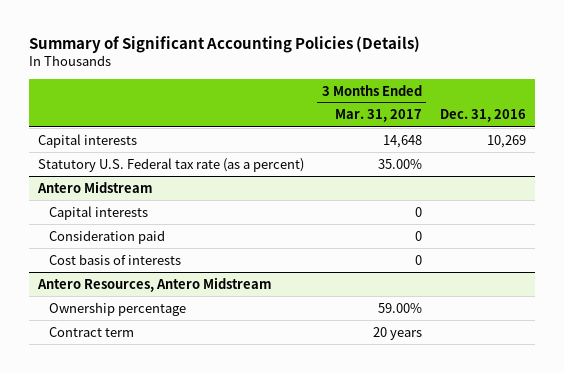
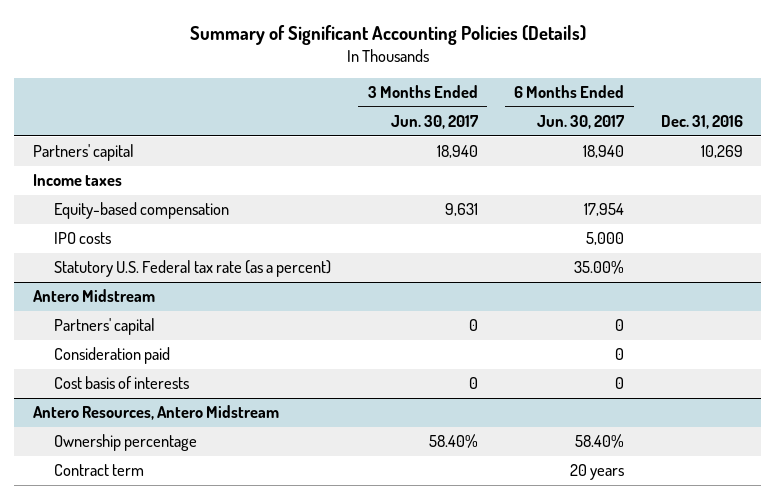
- | 3 Months Ended Mar. 31, 2017 | Dec. 31, 2016
+ | 3 Months Ended Jun. 30, 2017 | 6 Months Ended Jun. 30, 2017 | Dec. 31, 2016
- Capital interests | 14,648 | 10,269
+ Partners' capital | 18,940 | 18,940 | 10,269
+ Income taxes
+ Equity-based compensation | 9,631 | 17,954 |
+ IPO costs | | 5,000 |
@ Antero Midstream
- Capital interests | 0 |
+ Partners' capital | 0 | 0 |

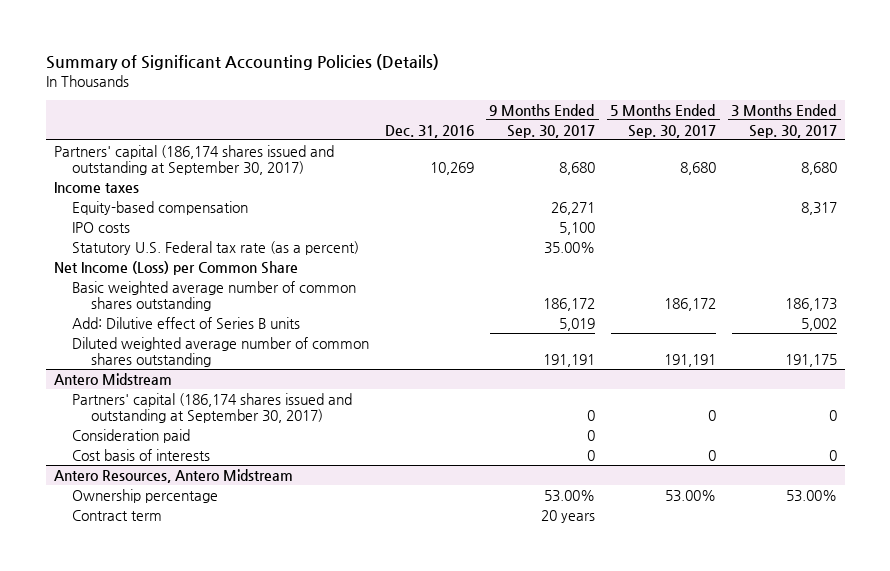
- | 3 Months Ended Jun. 30, 2017 | 6 Months Ended Jun. 30, 2017 | Dec. 31, 2016
+ | Dec. 31, 2016 | 9 Months Ended Sep. 30, 2017 | 5 Months Ended Sep. 30, 2017 | 3 Months Ended Sep. 30, 2017
- Partners' capital | 18,940 | 18,940 | 10,269
+ Partners' capital (186,174 shares issued and outstanding at September 30, 2017) | 10,269 | 8,680 | 8,680 | 8,680
+ Net Income (Loss) per Common Share
+ Basic weighted average number of common shares outstanding | | 186,172 | 186,172 | 186,173
+ Add: Dilutive effect of Series B units | | 5,019 | | 5,002
+ Diluted weighted average number of common shares outstanding | | 191,191 | 191,191 | 191,175
@ Antero Midstream
- Partners' capital | 0 | 0 |
+ Partners' capital (186,174 shares issued and outstanding at September 30, 2017) | | 0 | 0 | 0

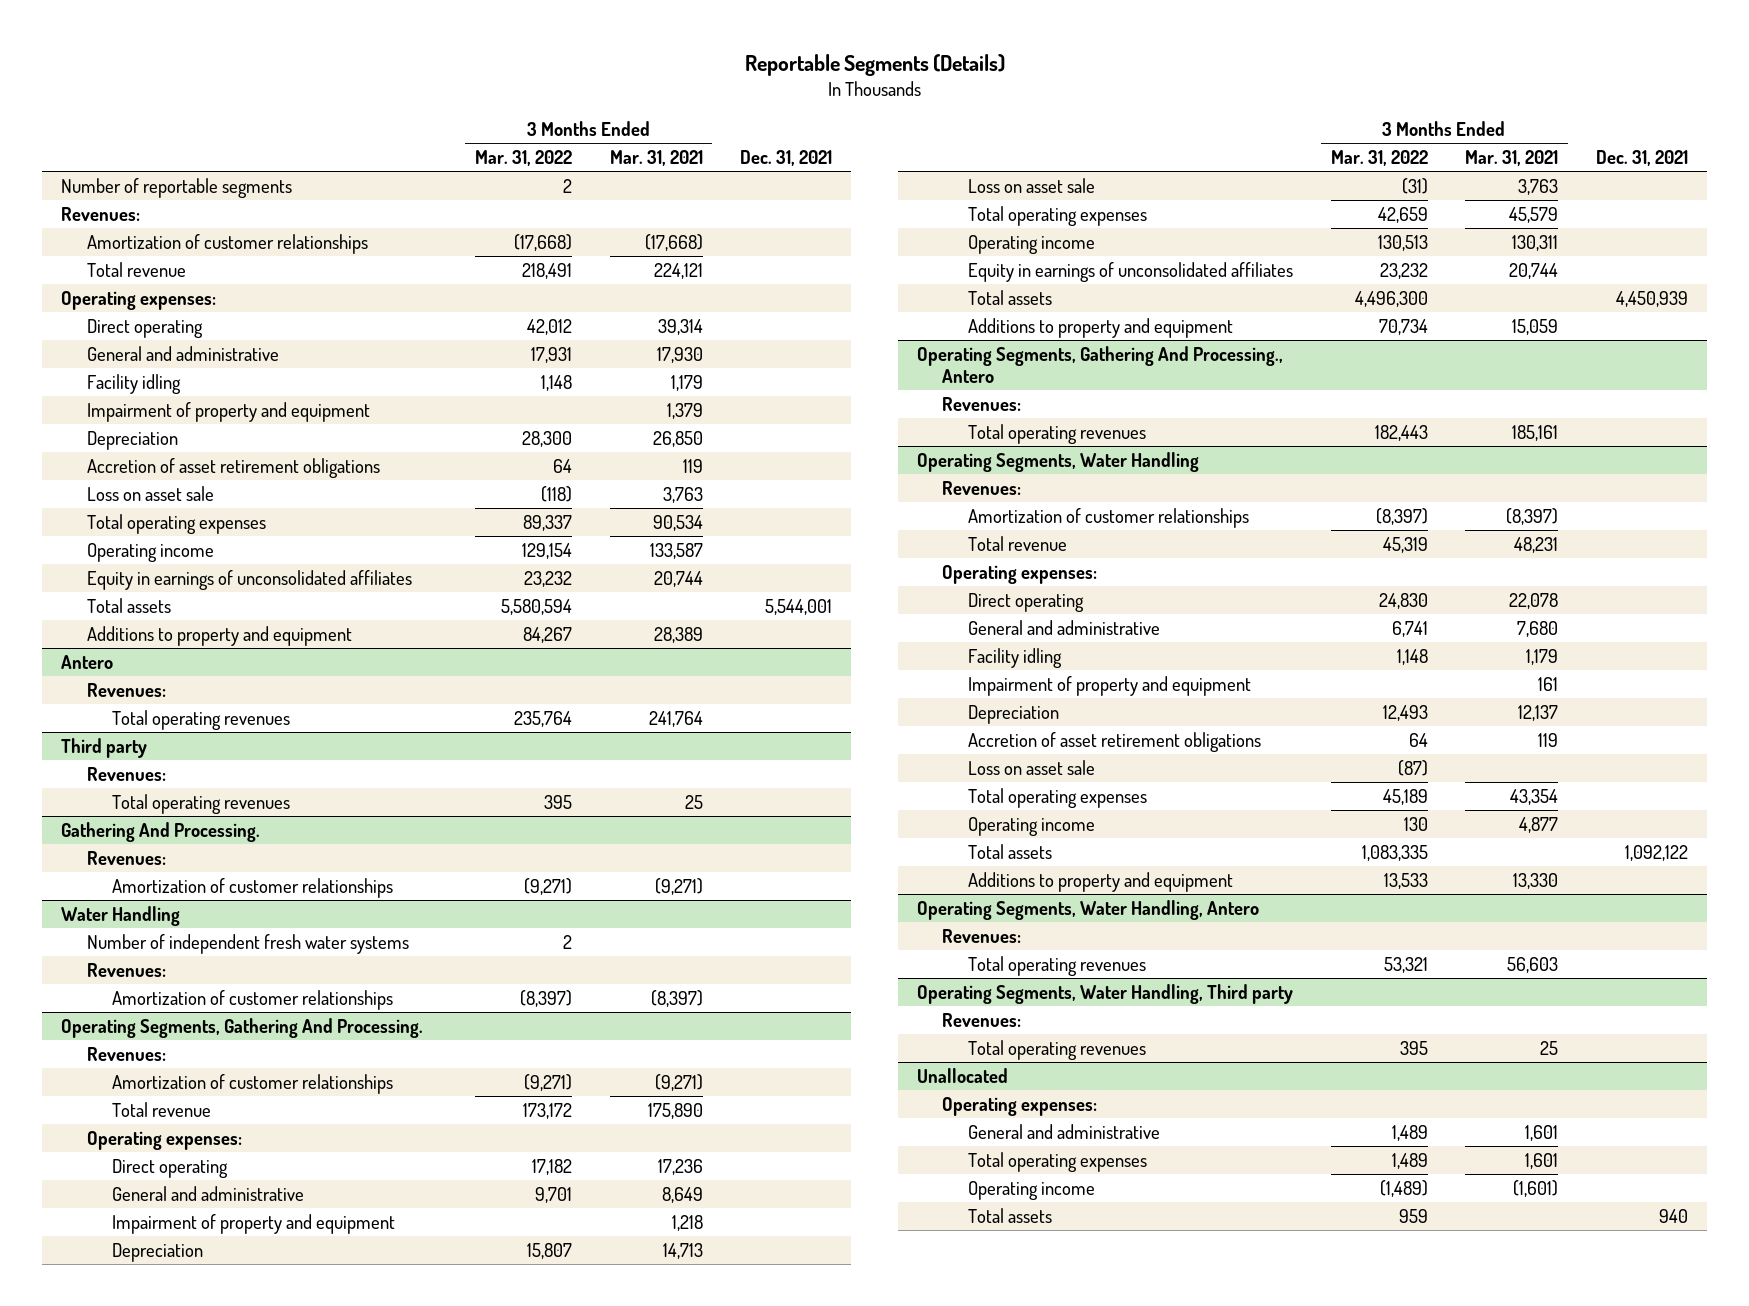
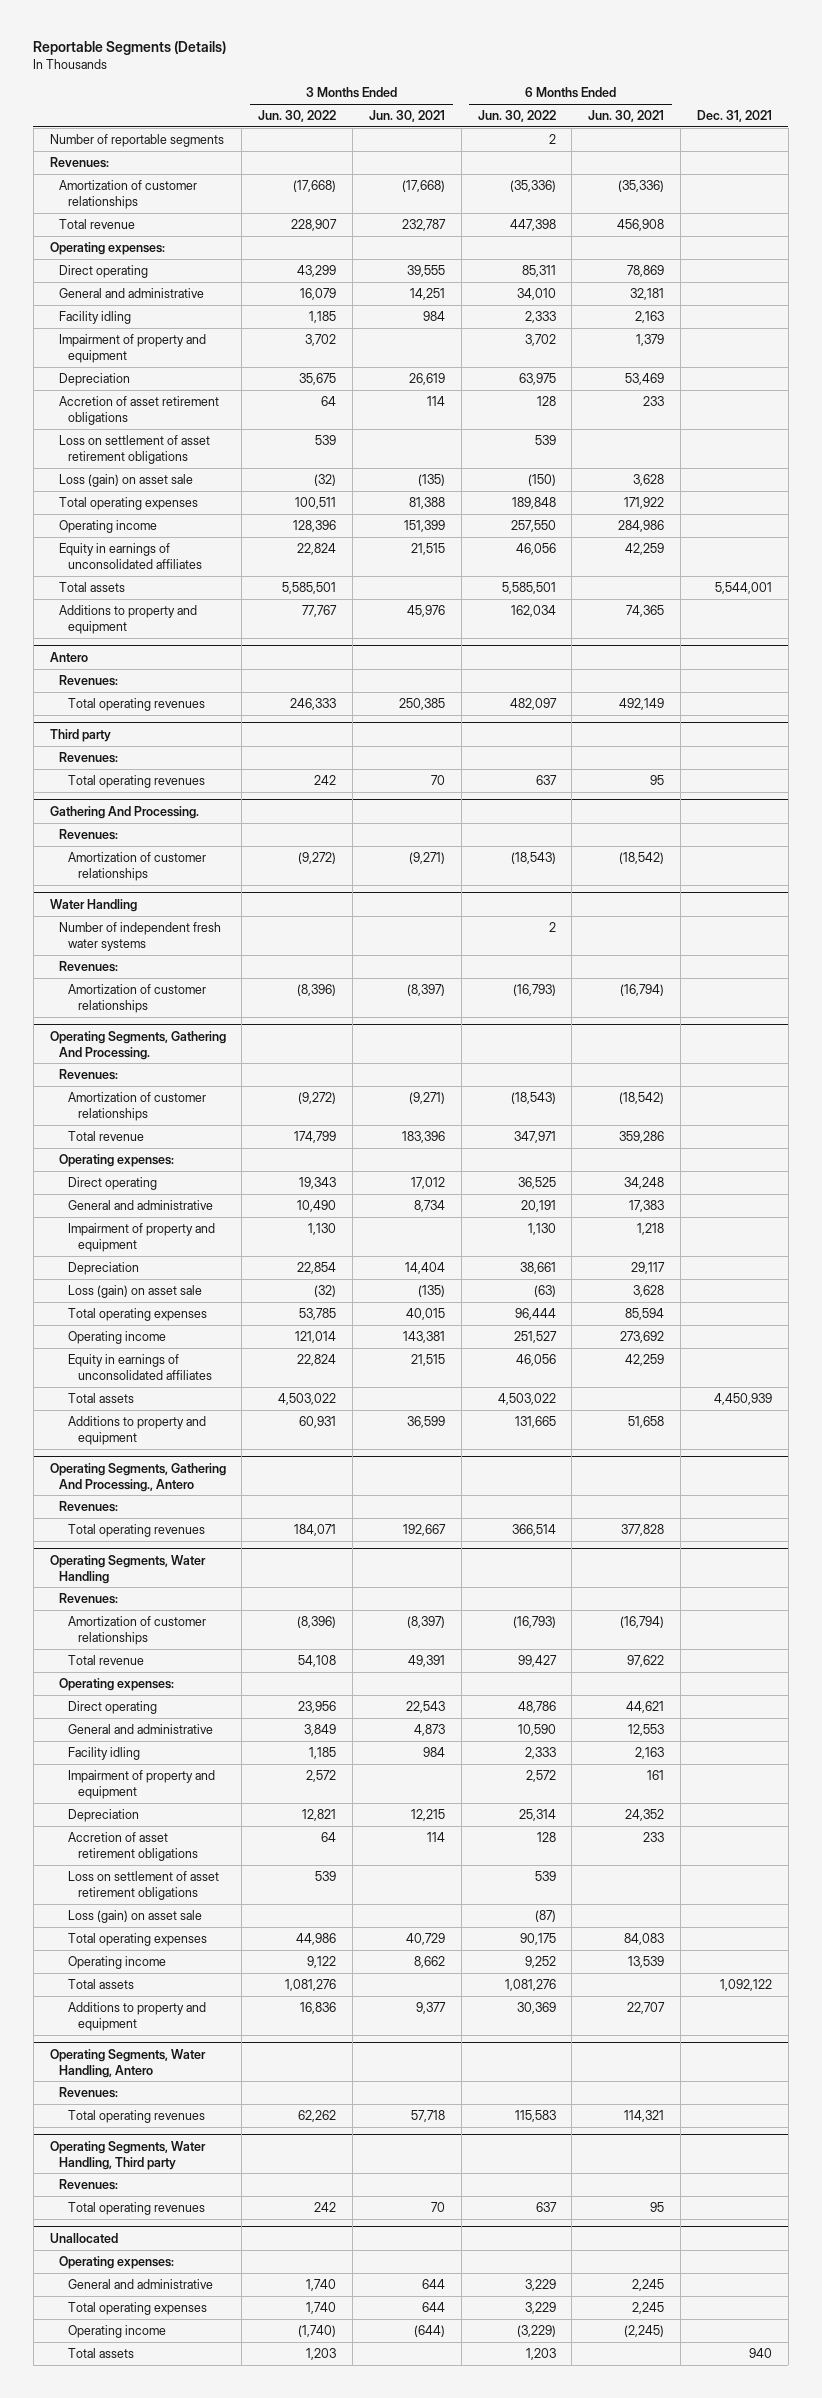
- | 3 Months Ended Mar. 31, 2022 | 3 Months Ended Mar. 31, 2021 | Dec. 31, 2021
+ | 3 Months Ended Jun. 30, 2022 | 3 Months Ended Jun. 30, 2021 | 6 Months Ended Jun. 30, 2022 | 6 Months Ended Jun. 30, 2021 | Dec. 31, 2021
- Loss on asset sale | (118) | 3,763 |
+ Loss on settlement of asset retirement obligations | 539 | | 539 | |
+ Loss (gain) on asset sale | (32) | (135) | (150) | 3,628 |
@ Operating Segments, Gathering And Processing.
- Loss on asset sale | (31) | 3,763 |
+ Loss (gain) on asset sale | (32) | (135) | (63) | 3,628 |
@ Operating Segments, Water Handling
- Loss on asset sale | (87) | |
+ Loss on settlement of asset retirement obligations | 539 | | 539 | |
+ Loss (gain) on asset sale | | | (87) | |

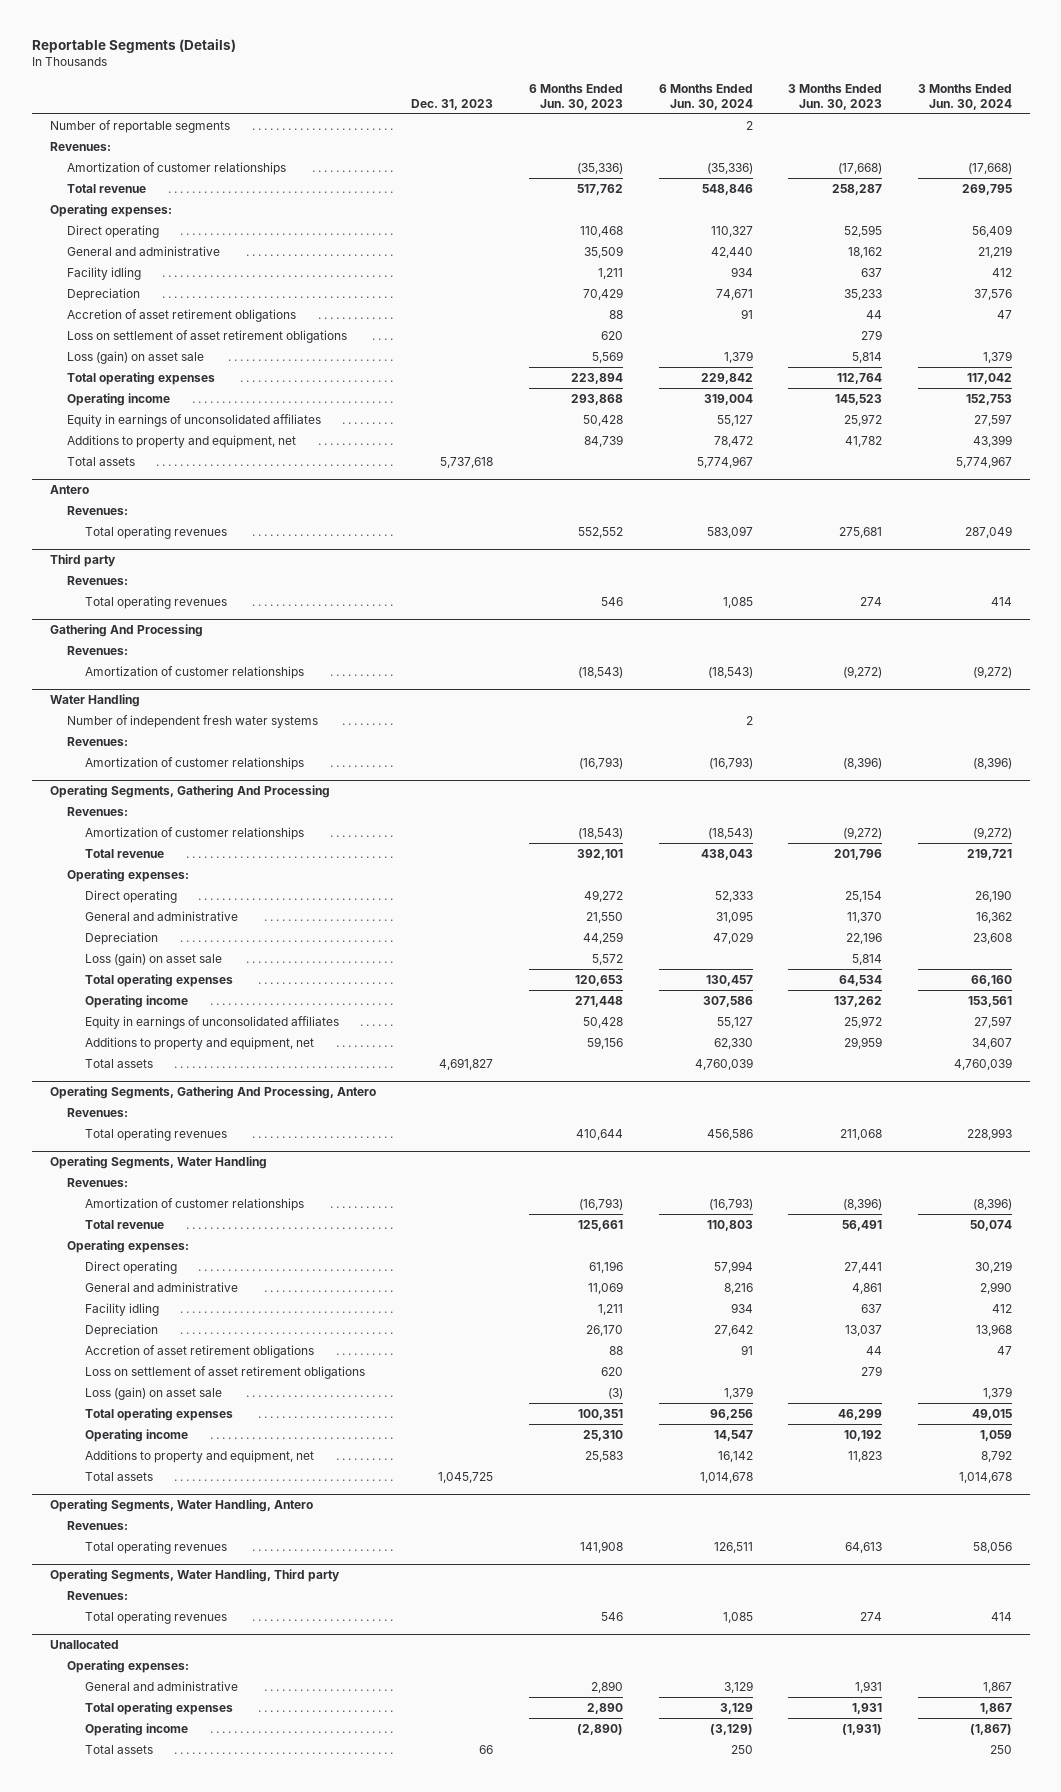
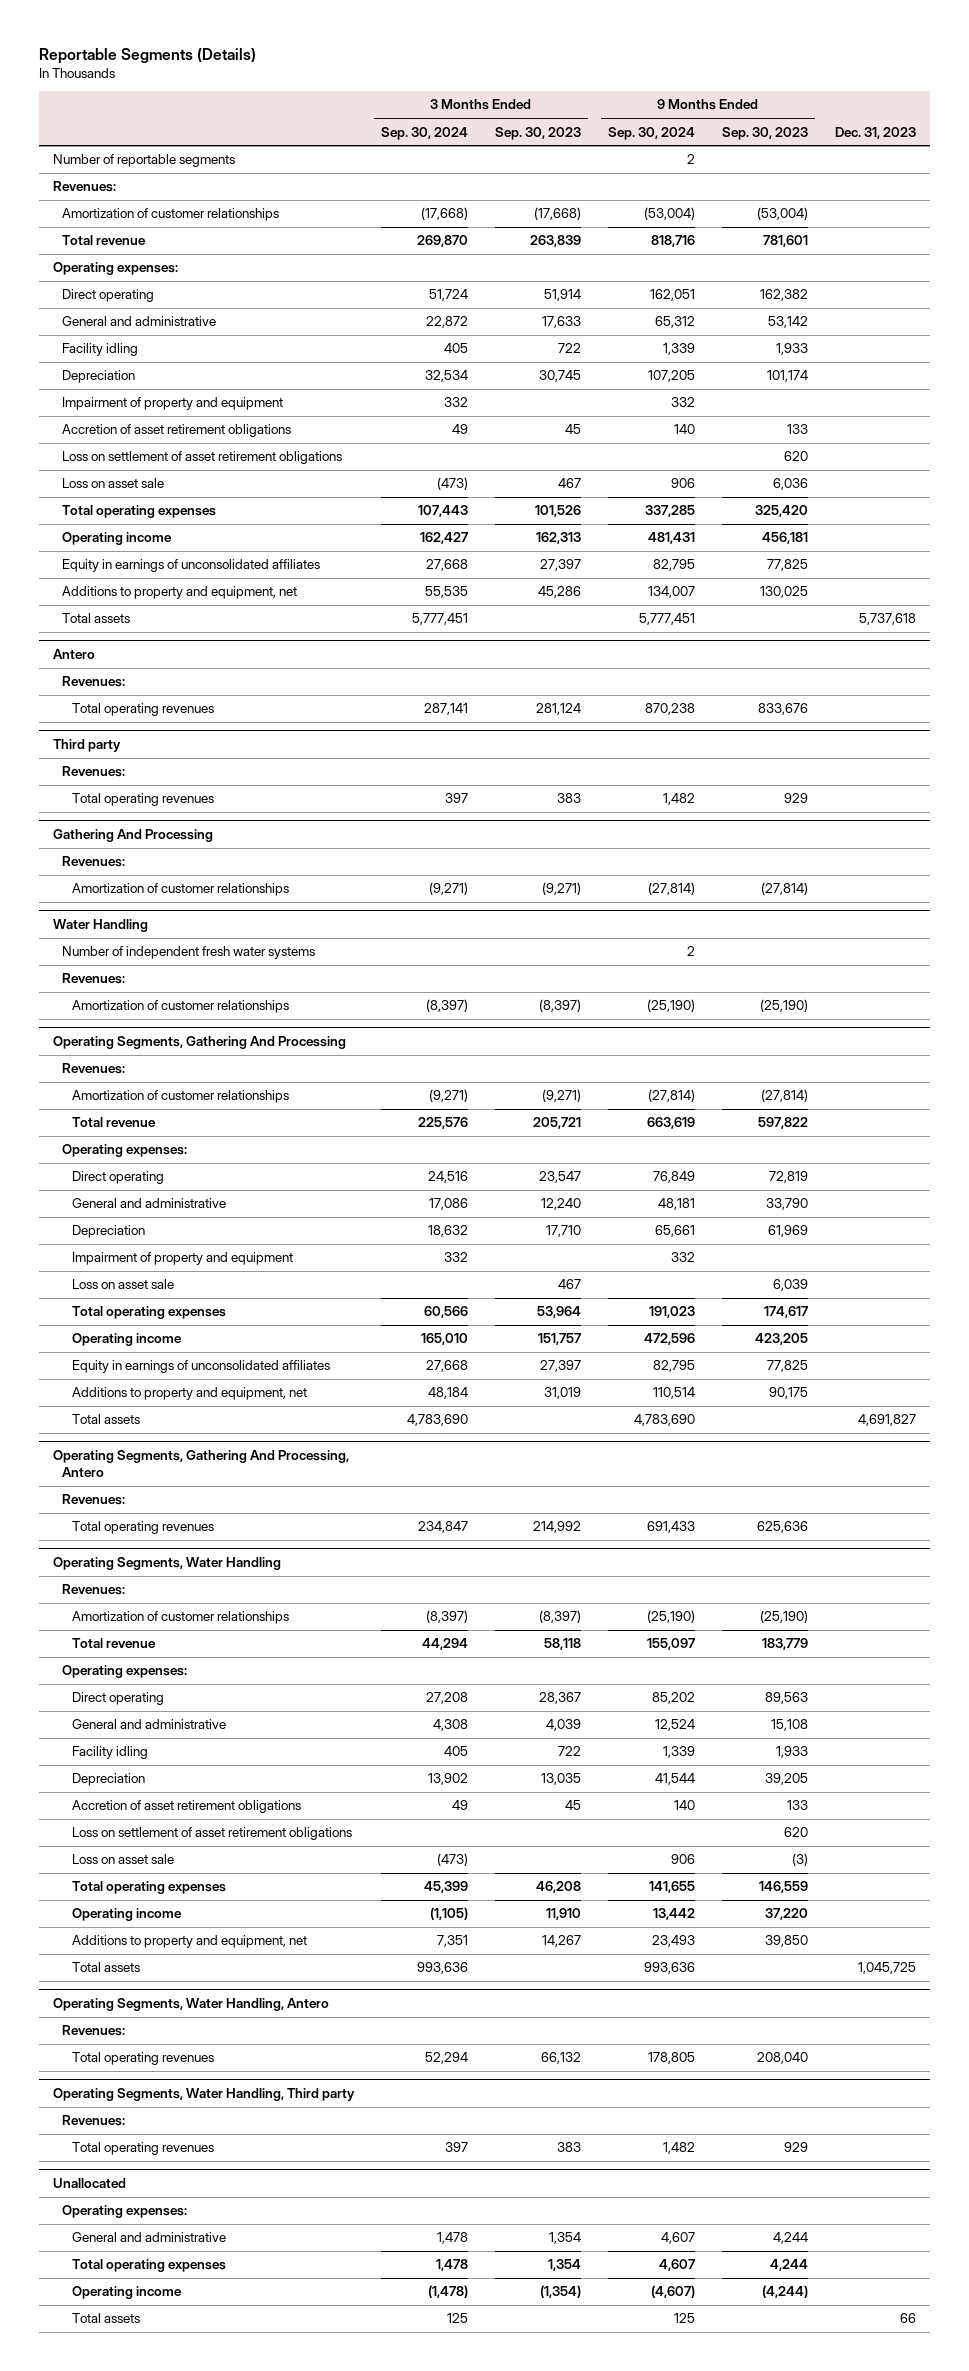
- | Dec. 31, 2023 | 6 Months Ended Jun. 30, 2023 | 6 Months Ended Jun. 30, 2024 | 3 Months Ended Jun. 30, 2023 | 3 Months Ended Jun. 30, 2024
+ | 3 Months Ended Sep. 30, 2024 | 3 Months Ended Sep. 30, 2023 | 9 Months Ended Sep. 30, 2024 | 9 Months Ended Sep. 30, 2023 | Dec. 31, 2023
+ Impairment of property and equipment | 332 | | 332 | |
- Loss (gain) on asset sale | | 5,569 | 1,379 | 5,814 | 1,379
+ Loss on asset sale | (473) | 467 | 906 | 6,036 |
@ Operating Segments, Gathering And Processing
- Loss (gain) on asset sale | | 5,572 | | 5,814 |
+ Impairment of property and equipment | 332 | | 332 | |
+ Loss on asset sale | | 467 | | 6,039 |
@ Operating Segments, Water Handling
- Loss (gain) on asset sale | | (3) | 1,379 | | 1,379
+ Loss on asset sale | (473) | | 906 | (3) |

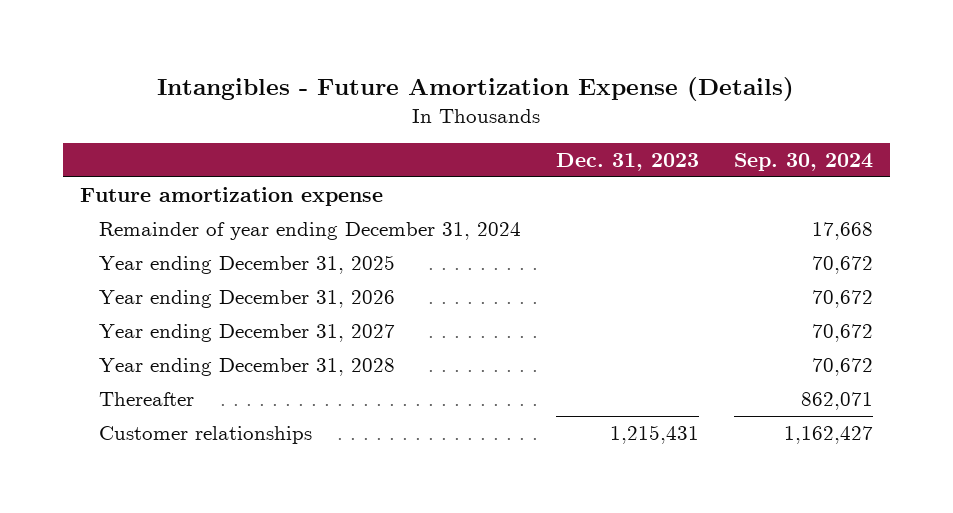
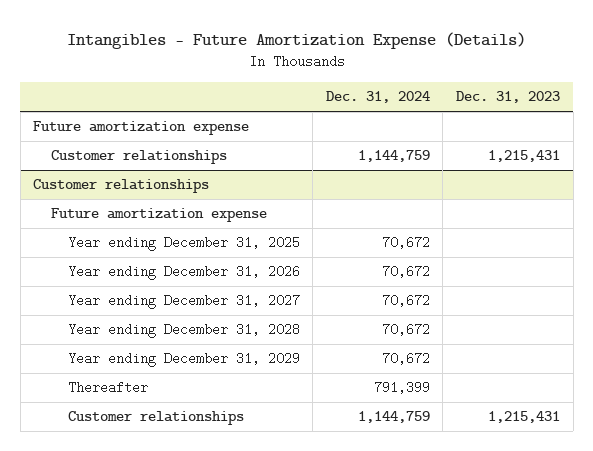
- | Dec. 31, 2023 | Sep. 30, 2024
+ | Dec. 31, 2024 | Dec. 31, 2023
- Remainder of year ending December 31, 2024 | | 17,668
- Year ending December 31, 2025 | | 70,672
- Year ending December 31, 2026 | | 70,672
- Year ending December 31, 2027 | | 70,672
- Year ending December 31, 2028 | | 70,672
- Thereafter | | 862,071
+ Customer relationships
+ Future amortization expense
+ Year ending December 31, 2025 | 70,672 |
+ Year ending December 31, 2026 | 70,672 |
+ Year ending December 31, 2027 | 70,672 |
+ Year ending December 31, 2028 | 70,672 |
+ Year ending December 31, 2029 | 70,672 |
+ Thereafter | 791,399 |
+ Customer relationships | 1,144,759 | 1,215,431

